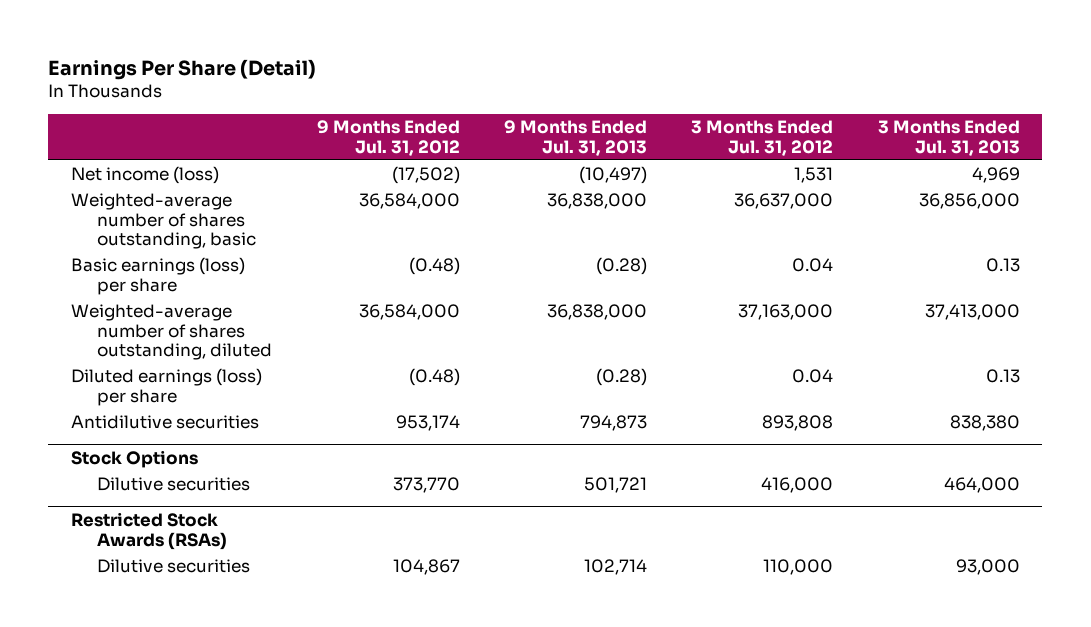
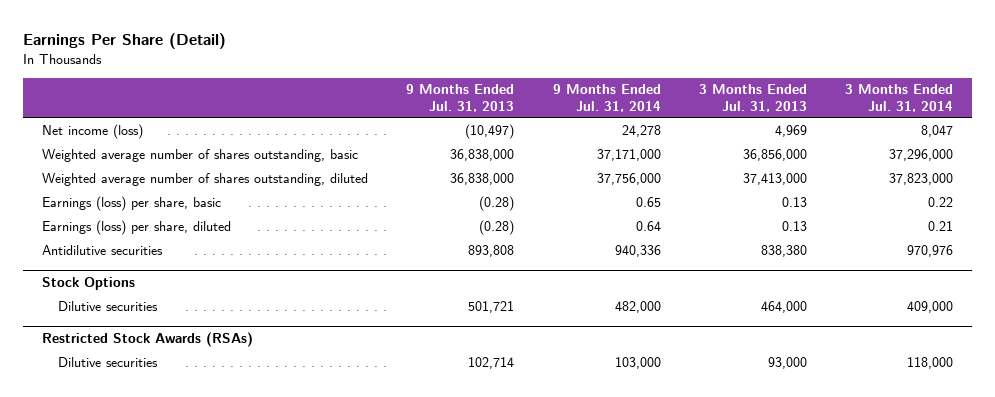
- | 9 Months Ended Jul. 31, 2012 | 9 Months Ended Jul. 31, 2013 | 3 Months Ended Jul. 31, 2012 | 3 Months Ended Jul. 31, 2013
+ | 9 Months Ended Jul. 31, 2013 | 9 Months Ended Jul. 31, 2014 | 3 Months Ended Jul. 31, 2013 | 3 Months Ended Jul. 31, 2014
- Weighted-average number of shares outstanding, basic | 36,584,000 | 36,838,000 | 36,637,000 | 36,856,000
- Basic earnings (loss) per share | (0.48) | (0.28) | 0.04 | 0.13
- Weighted-average number of shares outstanding, diluted | 36,584,000 | 36,838,000 | 37,163,000 | 37,413,000
- Diluted earnings (loss) per share | (0.48) | (0.28) | 0.04 | 0.13
- Antidilutive securities | 953,174 | 794,873 | 893,808 | 838,380
+ Weighted average number of shares outstanding, basic | 36,838,000 | 37,171,000 | 36,856,000 | 37,296,000
+ Weighted average number of shares outstanding, diluted | 36,838,000 | 37,756,000 | 37,413,000 | 37,823,000
+ Earnings (loss) per share, basic | (0.28) | 0.65 | 0.13 | 0.22
+ Earnings (loss) per share, diluted | (0.28) | 0.64 | 0.13 | 0.21
+ Antidilutive securities | 893,808 | 940,336 | 838,380 | 970,976

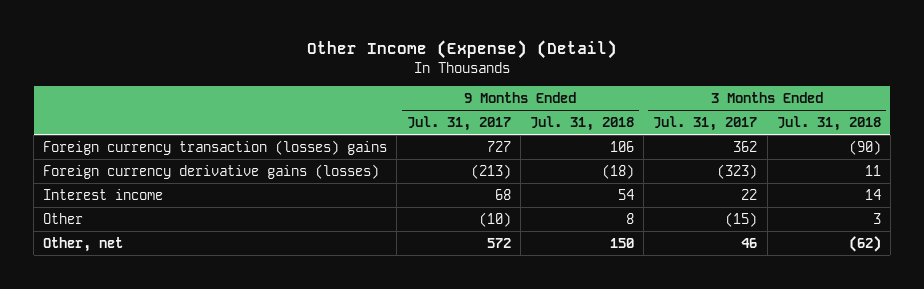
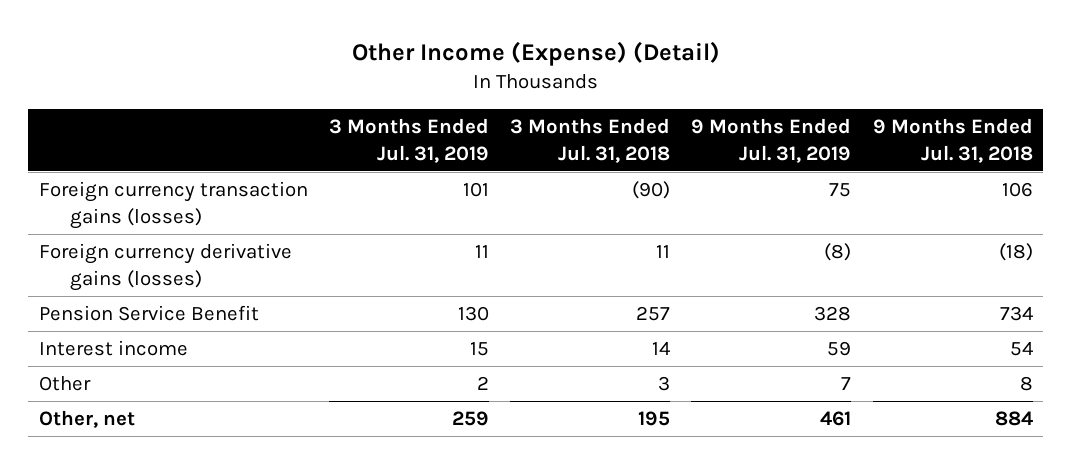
- | 9 Months Ended Jul. 31, 2017 | 9 Months Ended Jul. 31, 2018 | 3 Months Ended Jul. 31, 2017 | 3 Months Ended Jul. 31, 2018
+ | 3 Months Ended Jul. 31, 2019 | 3 Months Ended Jul. 31, 2018 | 9 Months Ended Jul. 31, 2019 | 9 Months Ended Jul. 31, 2018
- Foreign currency transaction (losses) gains | 727 | 106 | 362 | (90)
+ Foreign currency transaction gains (losses) | 101 | (90) | 75 | 106
+ Pension Service Benefit | 130 | 257 | 328 | 734
- Other, net | 572 | 150 | 46 | (62)
+ Other, net | 259 | 195 | 461 | 884

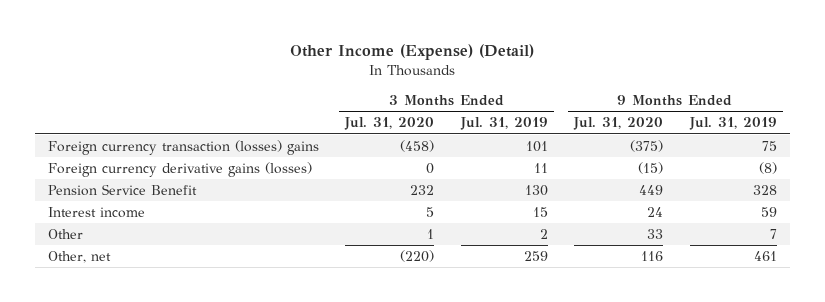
- | 3 Months Ended Jul. 31, 2019 | 3 Months Ended Jul. 31, 2018 | 9 Months Ended Jul. 31, 2019 | 9 Months Ended Jul. 31, 2018
+ | 3 Months Ended Jul. 31, 2020 | 3 Months Ended Jul. 31, 2019 | 9 Months Ended Jul. 31, 2020 | 9 Months Ended Jul. 31, 2019
- Foreign currency transaction gains (losses) | 101 | (90) | 75 | 106
+ Foreign currency transaction (losses) gains | (458) | 101 | (375) | 75

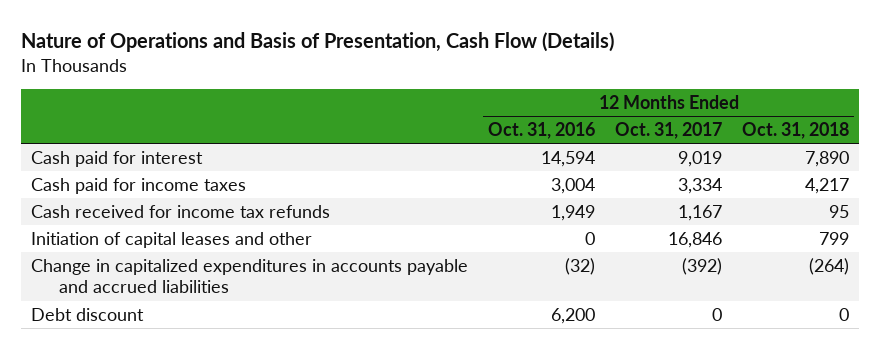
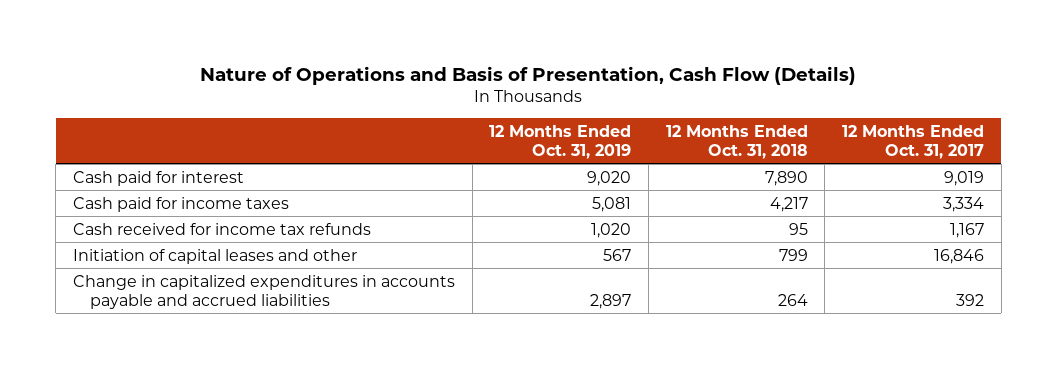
- | 12 Months Ended Oct. 31, 2016 | 12 Months Ended Oct. 31, 2017 | 12 Months Ended Oct. 31, 2018
+ | 12 Months Ended Oct. 31, 2019 | 12 Months Ended Oct. 31, 2018 | 12 Months Ended Oct. 31, 2017
- Change in capitalized expenditures in accounts payable and accrued liabilities | (32) | (392) | (264)
- Debt discount | 6,200 | 0 | 0
+ Change in capitalized expenditures in accounts payable and accrued liabilities | 2,897 | 264 | 392

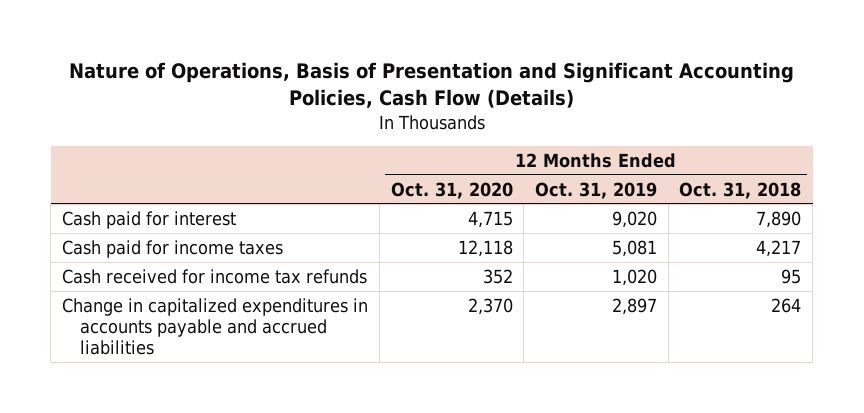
- Nature of Operations and Basis of Presentation, Cash Flow (Details)
+ Nature of Operations, Basis of Presentation and Significant Accounting Policies, Cash Flow (Details)
- | 12 Months Ended Oct. 31, 2019 | 12 Months Ended Oct. 31, 2018 | 12 Months Ended Oct. 31, 2017
+ | 12 Months Ended Oct. 31, 2020 | 12 Months Ended Oct. 31, 2019 | 12 Months Ended Oct. 31, 2018
- Initiation of capital leases and other | 567 | 799 | 16,846

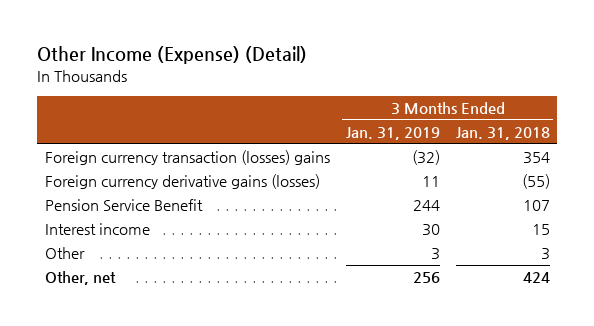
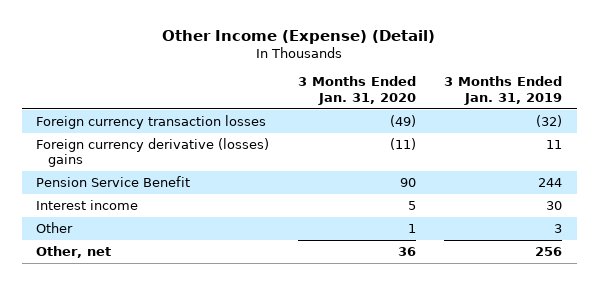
- | 3 Months Ended Jan. 31, 2019 | 3 Months Ended Jan. 31, 2018
+ | 3 Months Ended Jan. 31, 2020 | 3 Months Ended Jan. 31, 2019
- Foreign currency transaction (losses) gains | (32) | 354
- Foreign currency derivative gains (losses) | 11 | (55)
+ Foreign currency transaction losses | (49) | (32)
+ Foreign currency derivative (losses) gains | (11) | 11

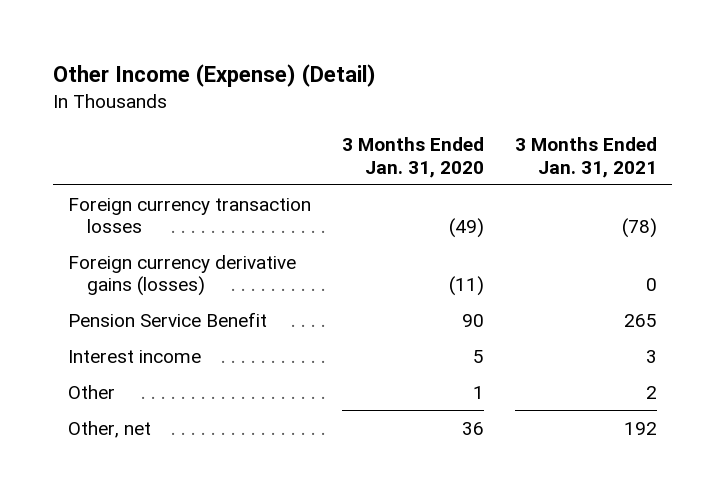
- | 3 Months Ended Jan. 31, 2020 | 3 Months Ended Jan. 31, 2019
+ | 3 Months Ended Jan. 31, 2020 | 3 Months Ended Jan. 31, 2021
- Foreign currency derivative (losses) gains | (11) | 11
+ Foreign currency derivative gains (losses) | (11) | 0

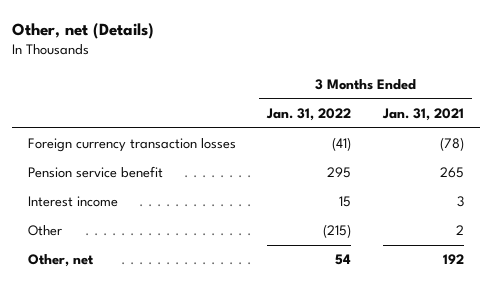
- Other Income (Expense) (Detail)
+ Other, net (Details)
- | 3 Months Ended Jan. 31, 2020 | 3 Months Ended Jan. 31, 2021
+ | 3 Months Ended Jan. 31, 2022 | 3 Months Ended Jan. 31, 2021
- Foreign currency derivative gains (losses) | (11) | 0
- Pension Service Benefit | 90 | 265
+ Pension service benefit | 295 | 265

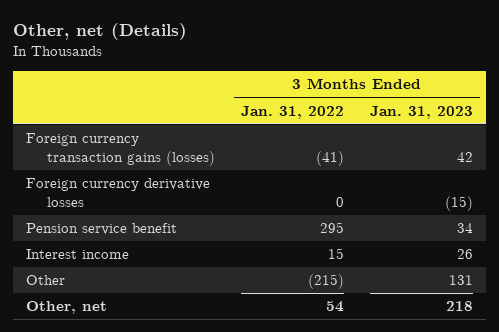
- | 3 Months Ended Jan. 31, 2022 | 3 Months Ended Jan. 31, 2021
+ | 3 Months Ended Jan. 31, 2022 | 3 Months Ended Jan. 31, 2023
- Foreign currency transaction losses | (41) | (78)
+ Foreign currency transaction gains (losses) | (41) | 42
+ Foreign currency derivative losses | 0 | (15)

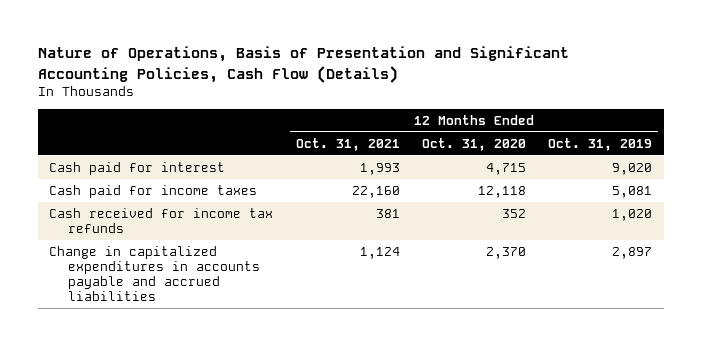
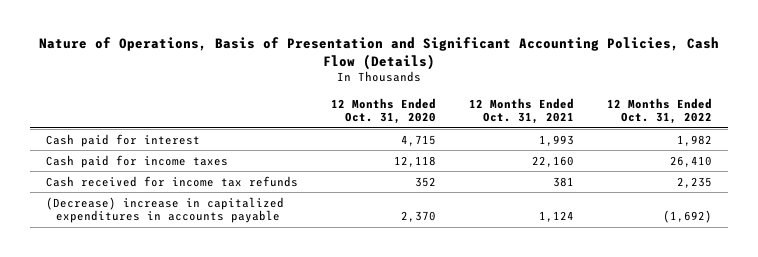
- | 12 Months Ended Oct. 31, 2021 | 12 Months Ended Oct. 31, 2020 | 12 Months Ended Oct. 31, 2019
+ | 12 Months Ended Oct. 31, 2020 | 12 Months Ended Oct. 31, 2021 | 12 Months Ended Oct. 31, 2022
- Change in capitalized expenditures in accounts payable and accrued liabilities | 1,124 | 2,370 | 2,897
+ (Decrease) increase in capitalized expenditures in accounts payable | 2,370 | 1,124 | (1,692)

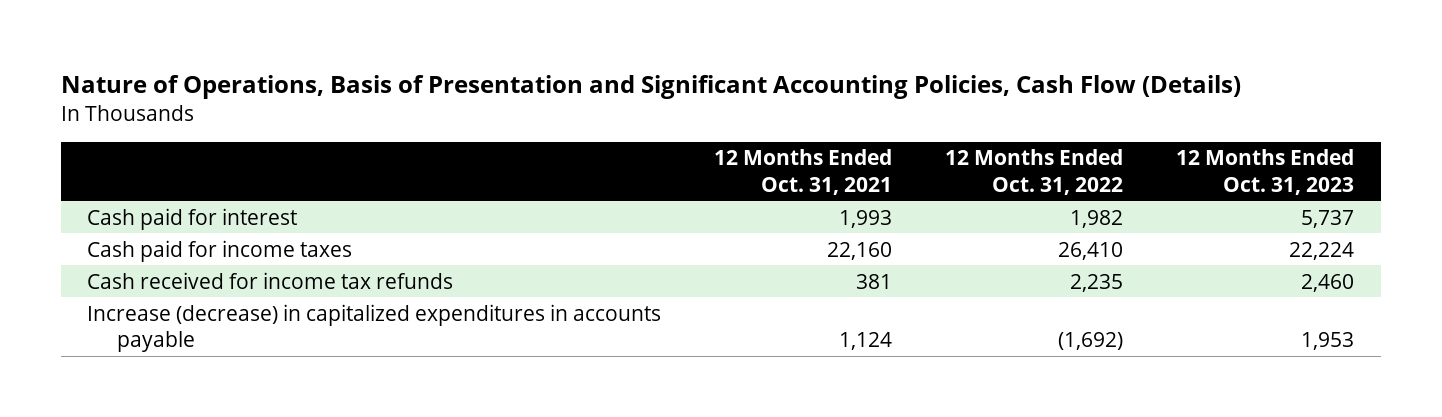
- | 12 Months Ended Oct. 31, 2020 | 12 Months Ended Oct. 31, 2021 | 12 Months Ended Oct. 31, 2022
+ | 12 Months Ended Oct. 31, 2021 | 12 Months Ended Oct. 31, 2022 | 12 Months Ended Oct. 31, 2023
- (Decrease) increase in capitalized expenditures in accounts payable | 2,370 | 1,124 | (1,692)
+ Increase (decrease) in capitalized expenditures in accounts payable | 1,124 | (1,692) | 1,953

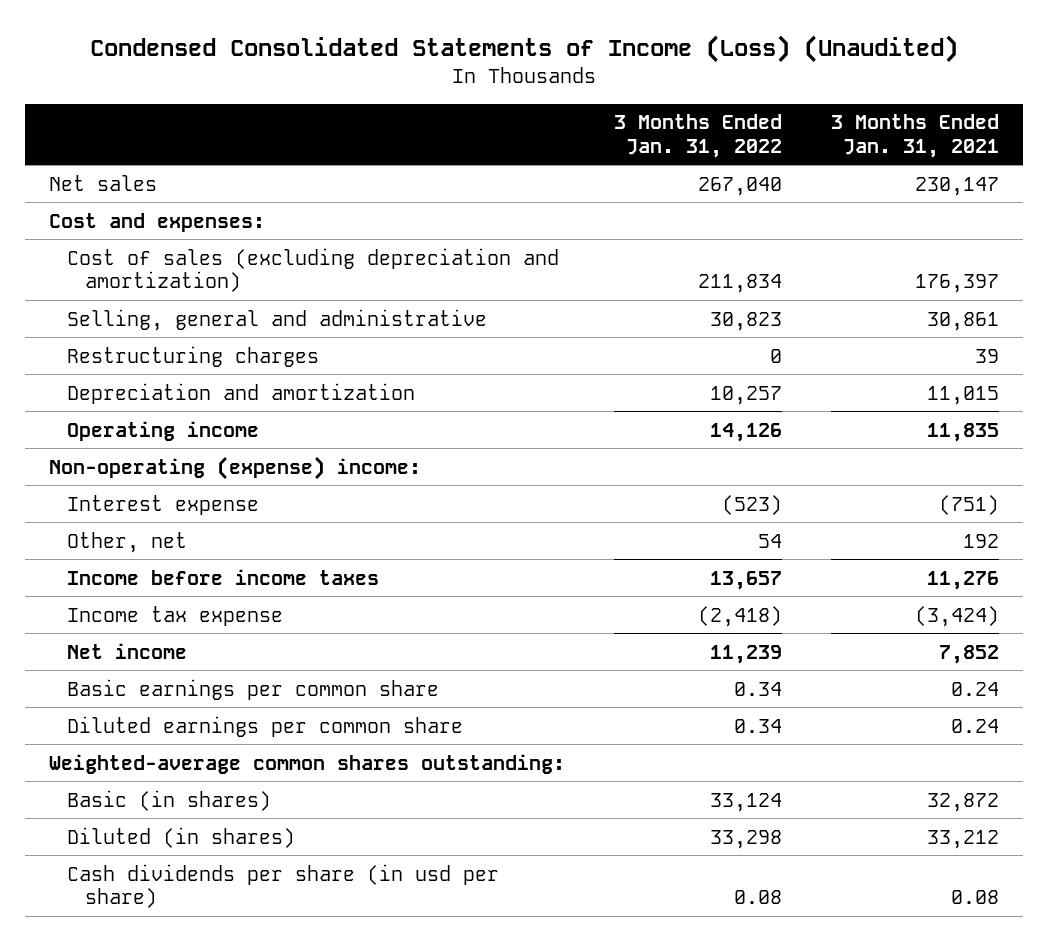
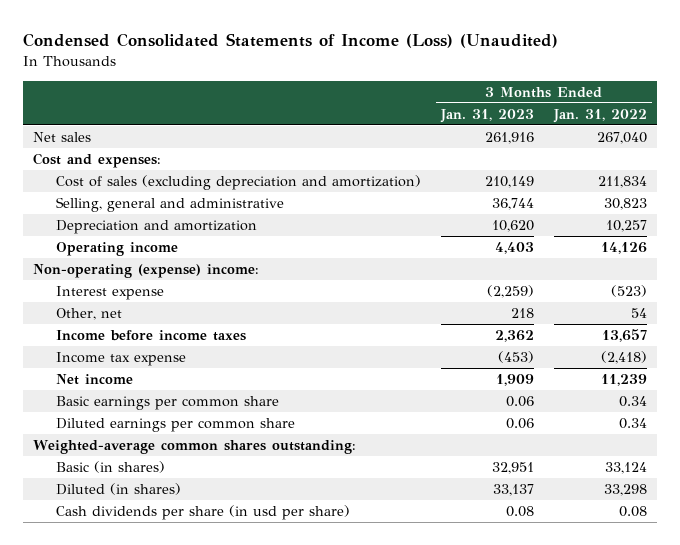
- | 3 Months Ended Jan. 31, 2022 | 3 Months Ended Jan. 31, 2021
+ | 3 Months Ended Jan. 31, 2023 | 3 Months Ended Jan. 31, 2022
- Restructuring charges | 0 | 39

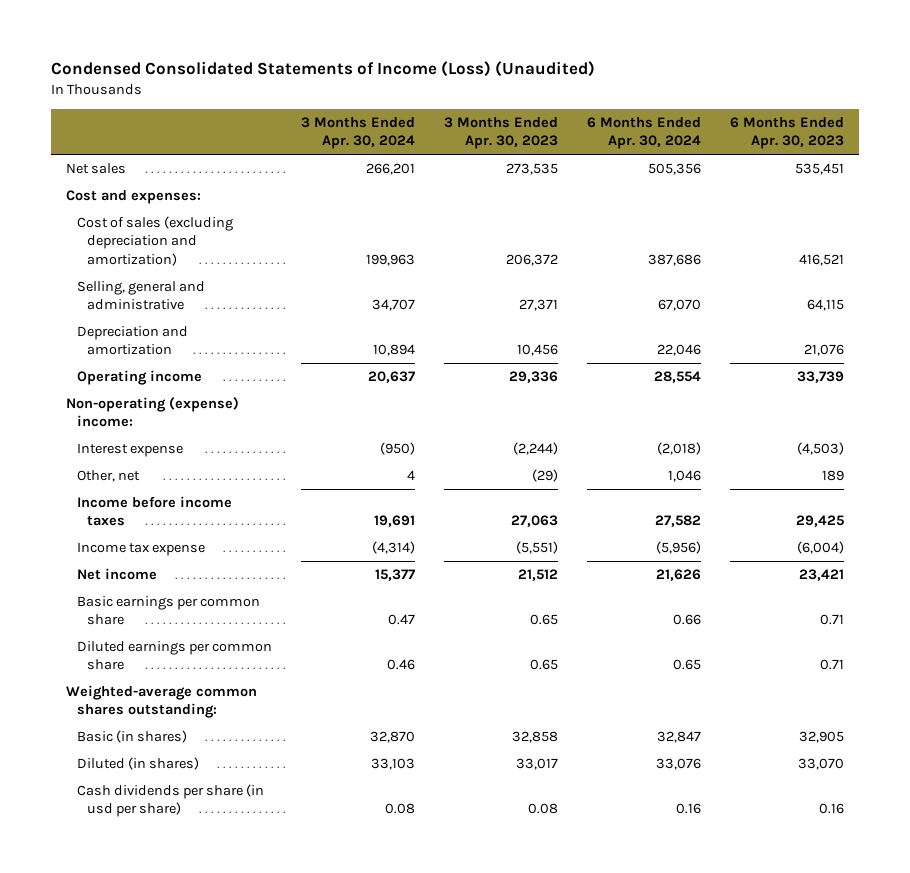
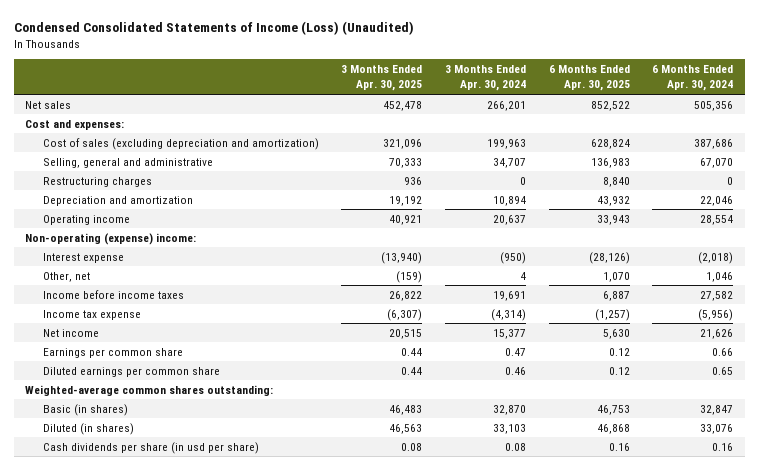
- | 3 Months Ended Apr. 30, 2024 | 3 Months Ended Apr. 30, 2023 | 6 Months Ended Apr. 30, 2024 | 6 Months Ended Apr. 30, 2023
+ | 3 Months Ended Apr. 30, 2025 | 3 Months Ended Apr. 30, 2024 | 6 Months Ended Apr. 30, 2025 | 6 Months Ended Apr. 30, 2024
+ Restructuring charges | 936 | 0 | 8,840 | 0
- Basic earnings per common share | 0.47 | 0.65 | 0.66 | 0.71
+ Earnings per common share | 0.44 | 0.47 | 0.12 | 0.66

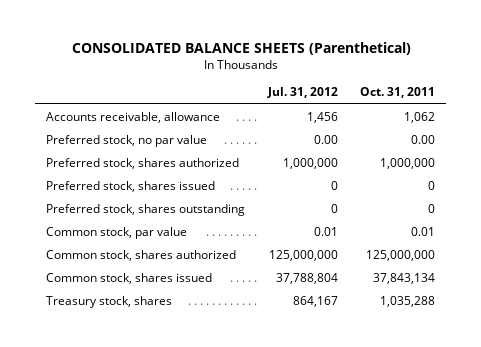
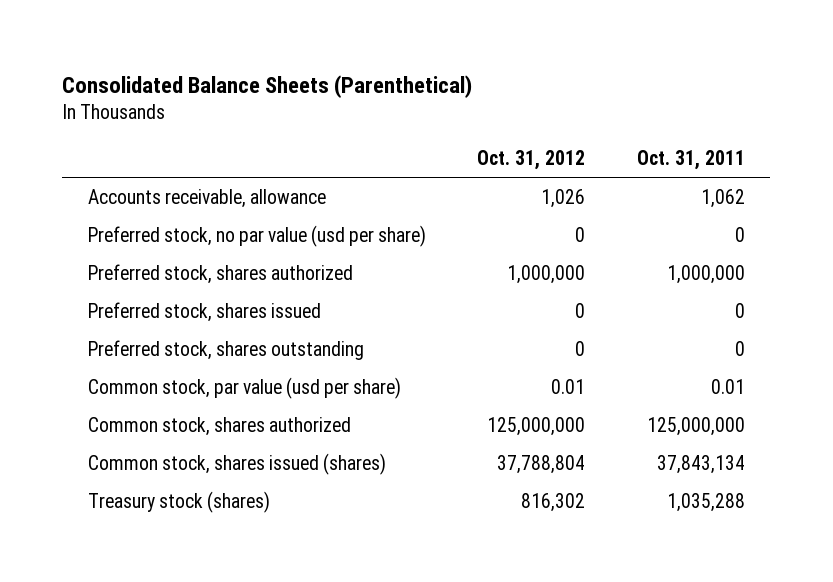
- CONSOLIDATED BALANCE SHEETS (Parenthetical)
+ Consolidated Balance Sheets (Parenthetical)
- | Jul. 31, 2012 | Oct. 31, 2011
+ | Oct. 31, 2012 | Oct. 31, 2011
- Preferred stock, no par value | 0.00 | 0.00
+ Preferred stock, no par value (usd per share) | 0 | 0
- Common stock, par value | 0.01 | 0.01
+ Common stock, par value (usd per share) | 0.01 | 0.01
- Common stock, shares issued | 37,788,804 | 37,843,134
- Treasury stock, shares | 864,167 | 1,035,288
+ Common stock, shares issued (shares) | 37,788,804 | 37,843,134
+ Treasury stock (shares) | 816,302 | 1,035,288

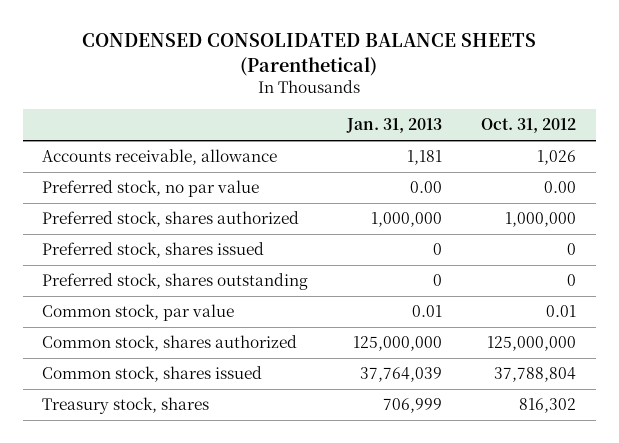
- Consolidated Balance Sheets (Parenthetical)
+ CONDENSED CONSOLIDATED BALANCE SHEETS (Parenthetical)
- | Oct. 31, 2012 | Oct. 31, 2011
+ | Jan. 31, 2013 | Oct. 31, 2012
- Preferred stock, no par value (usd per share) | 0 | 0
+ Preferred stock, no par value | 0.00 | 0.00
- Common stock, par value (usd per share) | 0.01 | 0.01
+ Common stock, par value | 0.01 | 0.01
- Common stock, shares issued (shares) | 37,788,804 | 37,843,134
- Treasury stock (shares) | 816,302 | 1,035,288
+ Common stock, shares issued | 37,764,039 | 37,788,804
+ Treasury stock, shares | 706,999 | 816,302

